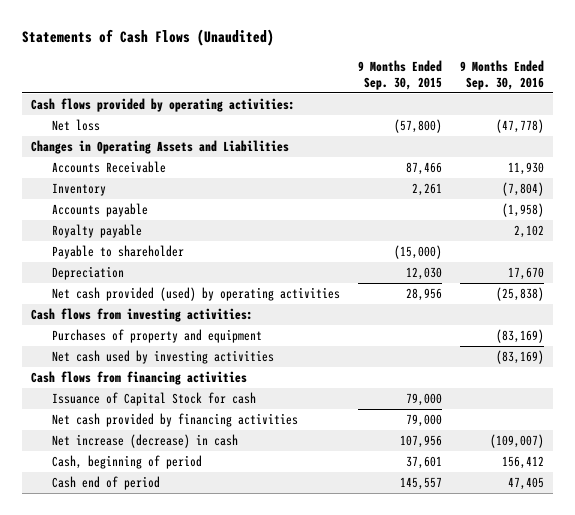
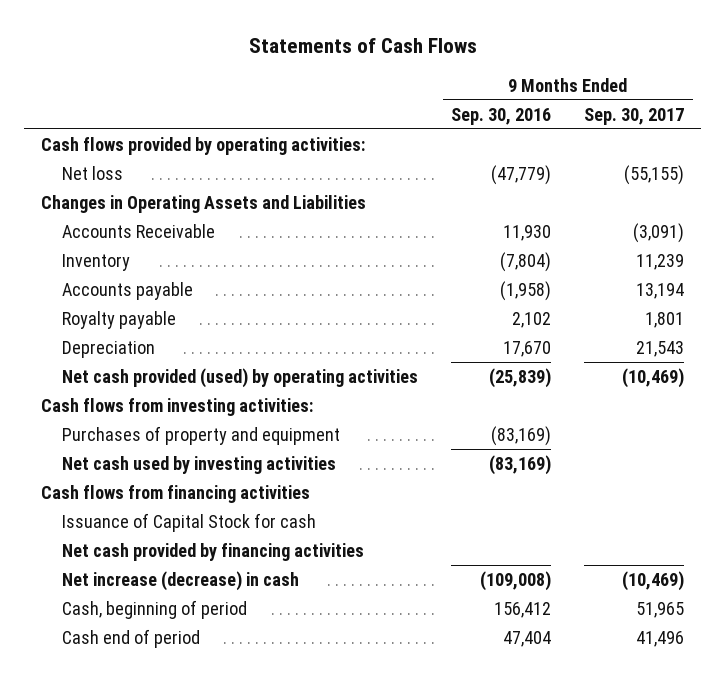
- Statements of Cash Flows (Unaudited)
+ Statements of Cash Flows
- | 9 Months Ended Sep. 30, 2015 | 9 Months Ended Sep. 30, 2016
+ | 9 Months Ended Sep. 30, 2016 | 9 Months Ended Sep. 30, 2017
- Net loss | (57,800) | (47,778)
+ Net loss | (47,779) | (55,155)
- Payable to shareholder | (15,000) |
- Net cash provided (used) by operating activities | 28,956 | (25,838)
+ Net cash provided (used) by operating activities | (25,839) | (10,469)
- Net increase (decrease) in cash | 107,956 | (109,007)
+ Net increase (decrease) in cash | (109,008) | (10,469)
- Cash end of period | 145,557 | 47,405
+ Cash end of period | 47,404 | 41,496

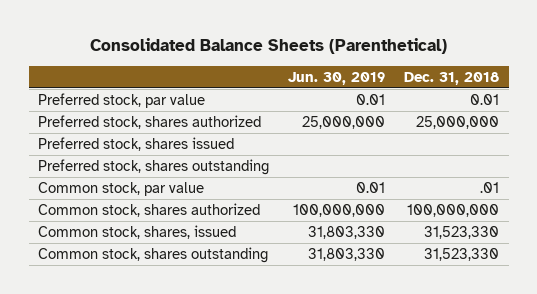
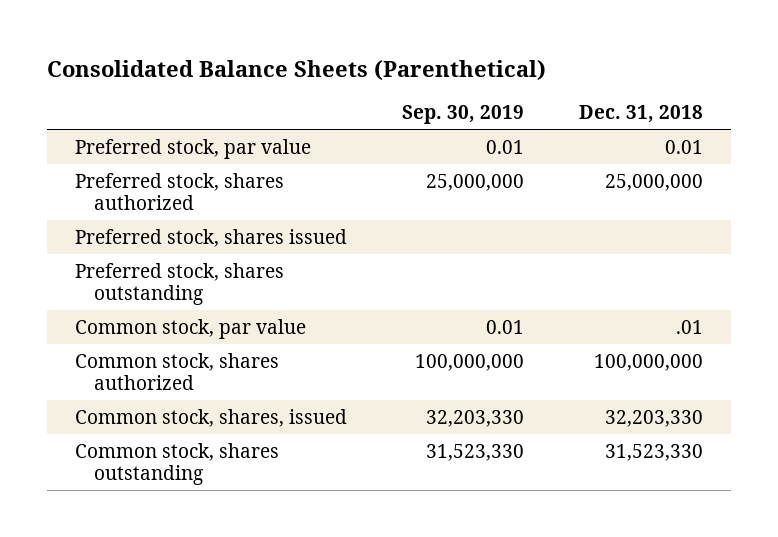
- | Jun. 30, 2019 | Dec. 31, 2018
+ | Sep. 30, 2019 | Dec. 31, 2018
- Common stock, shares, issued | 31,803,330 | 31,523,330
+ Common stock, shares, issued | 32,203,330 | 32,203,330

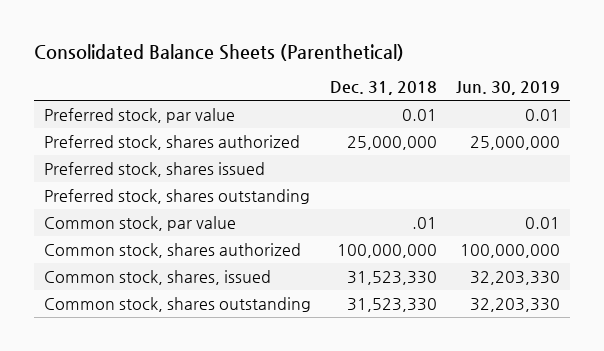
- | Sep. 30, 2019 | Dec. 31, 2018
+ | Dec. 31, 2018 | Jun. 30, 2019
- Common stock, shares, issued | 32,203,330 | 32,203,330
+ Common stock, shares, issued | 31,523,330 | 32,203,330

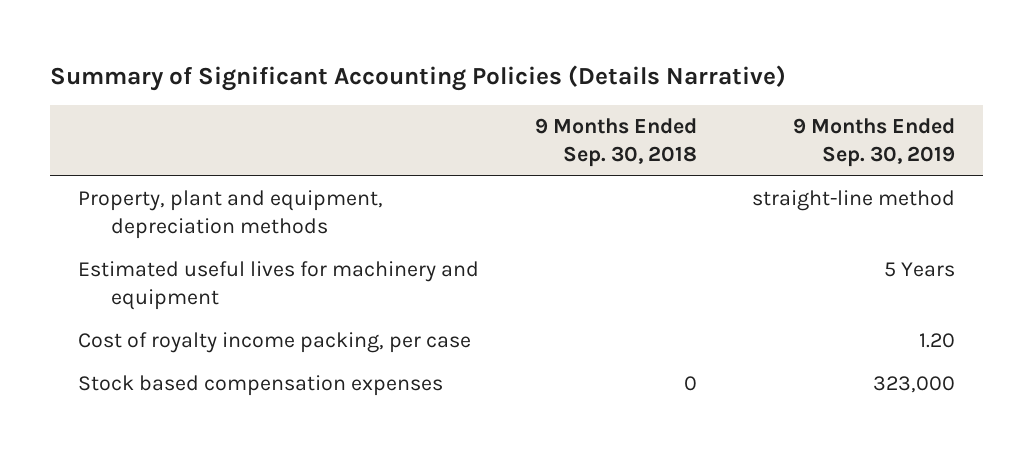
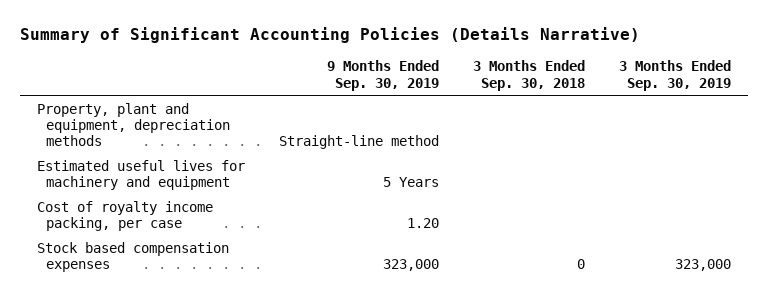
- | 9 Months Ended Sep. 30, 2018 | 9 Months Ended Sep. 30, 2019
+ | 9 Months Ended Sep. 30, 2019 | 3 Months Ended Sep. 30, 2018 | 3 Months Ended Sep. 30, 2019
- Property, plant and equipment, depreciation methods | | straight-line method
+ Property, plant and equipment, depreciation methods | Straight-line method | |

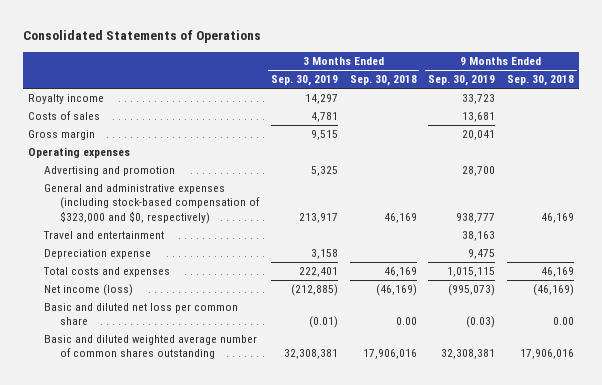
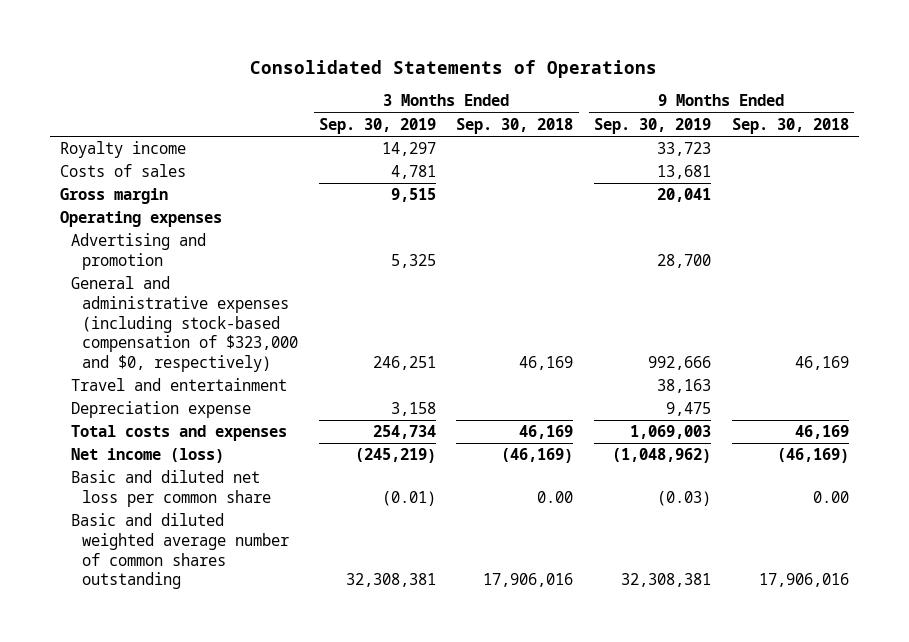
- General and administrative expenses (including stock-based compensation of $323,000 and $0, respectively) | 213,917 | 46,169 | 938,777 | 46,169
+ General and administrative expenses (including stock-based compensation of $323,000 and $0, respectively) | 246,251 | 46,169 | 992,666 | 46,169
- Total costs and expenses | 222,401 | 46,169 | 1,015,115 | 46,169
- Net income (loss) | (212,885) | (46,169) | (995,073) | (46,169)
+ Total costs and expenses | 254,734 | 46,169 | 1,069,003 | 46,169
+ Net income (loss) | (245,219) | (46,169) | (1,048,962) | (46,169)

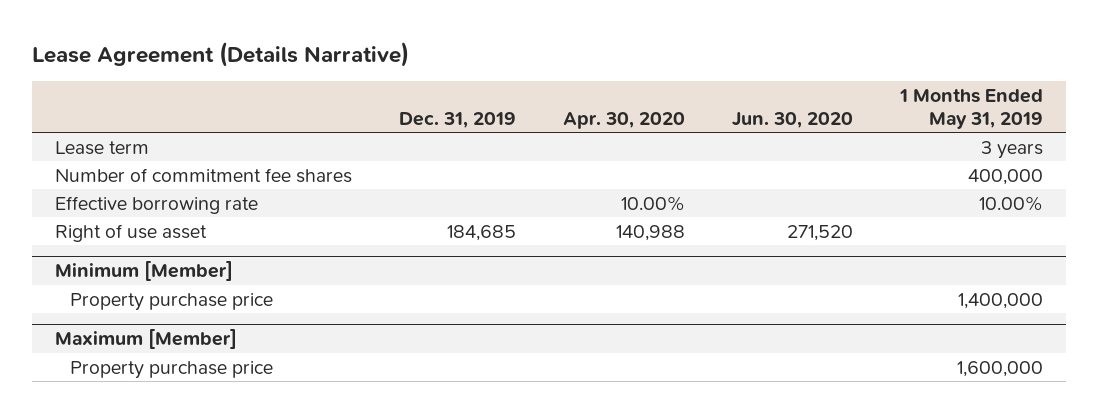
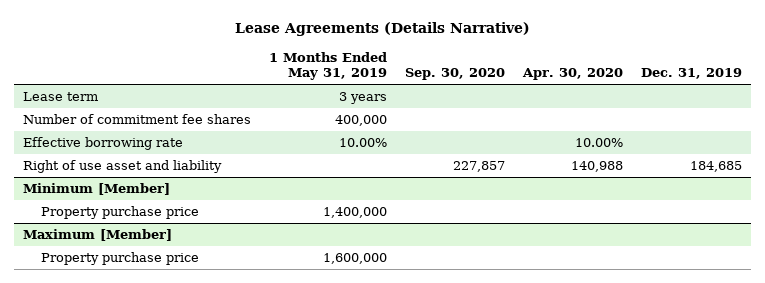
- Lease Agreement (Details Narrative)
+ Lease Agreements (Details Narrative)
- | Dec. 31, 2019 | Apr. 30, 2020 | Jun. 30, 2020 | 1 Months Ended May 31, 2019
+ | 1 Months Ended May 31, 2019 | Sep. 30, 2020 | Apr. 30, 2020 | Dec. 31, 2019
- Right of use asset | 184,685 | 140,988 | 271,520 |
+ Right of use asset and liability | | 227,857 | 140,988 | 184,685

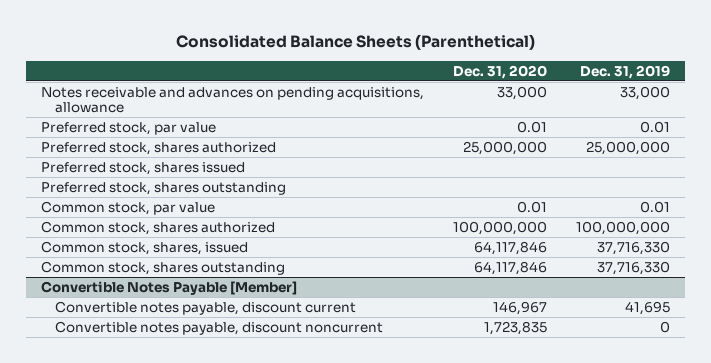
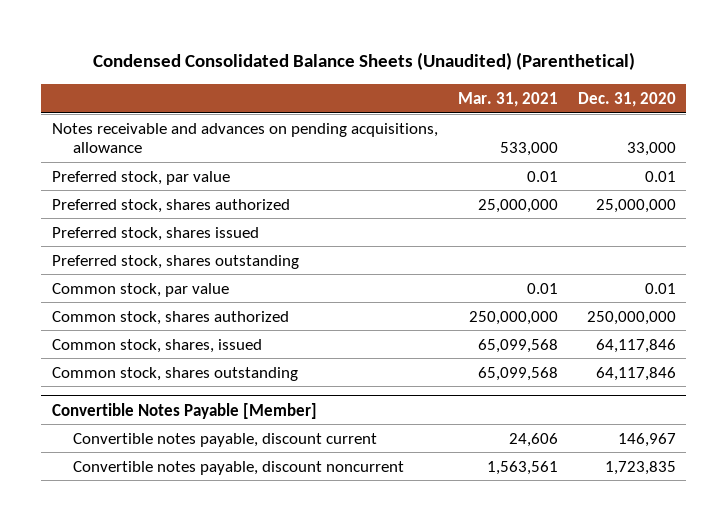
- Consolidated Balance Sheets (Parenthetical)
+ Condensed Consolidated Balance Sheets (Unaudited) (Parenthetical)
- | Dec. 31, 2020 | Dec. 31, 2019
+ | Mar. 31, 2021 | Dec. 31, 2020
- Common stock, shares authorized | 100,000,000 | 100,000,000
+ Common stock, shares authorized | 250,000,000 | 250,000,000

